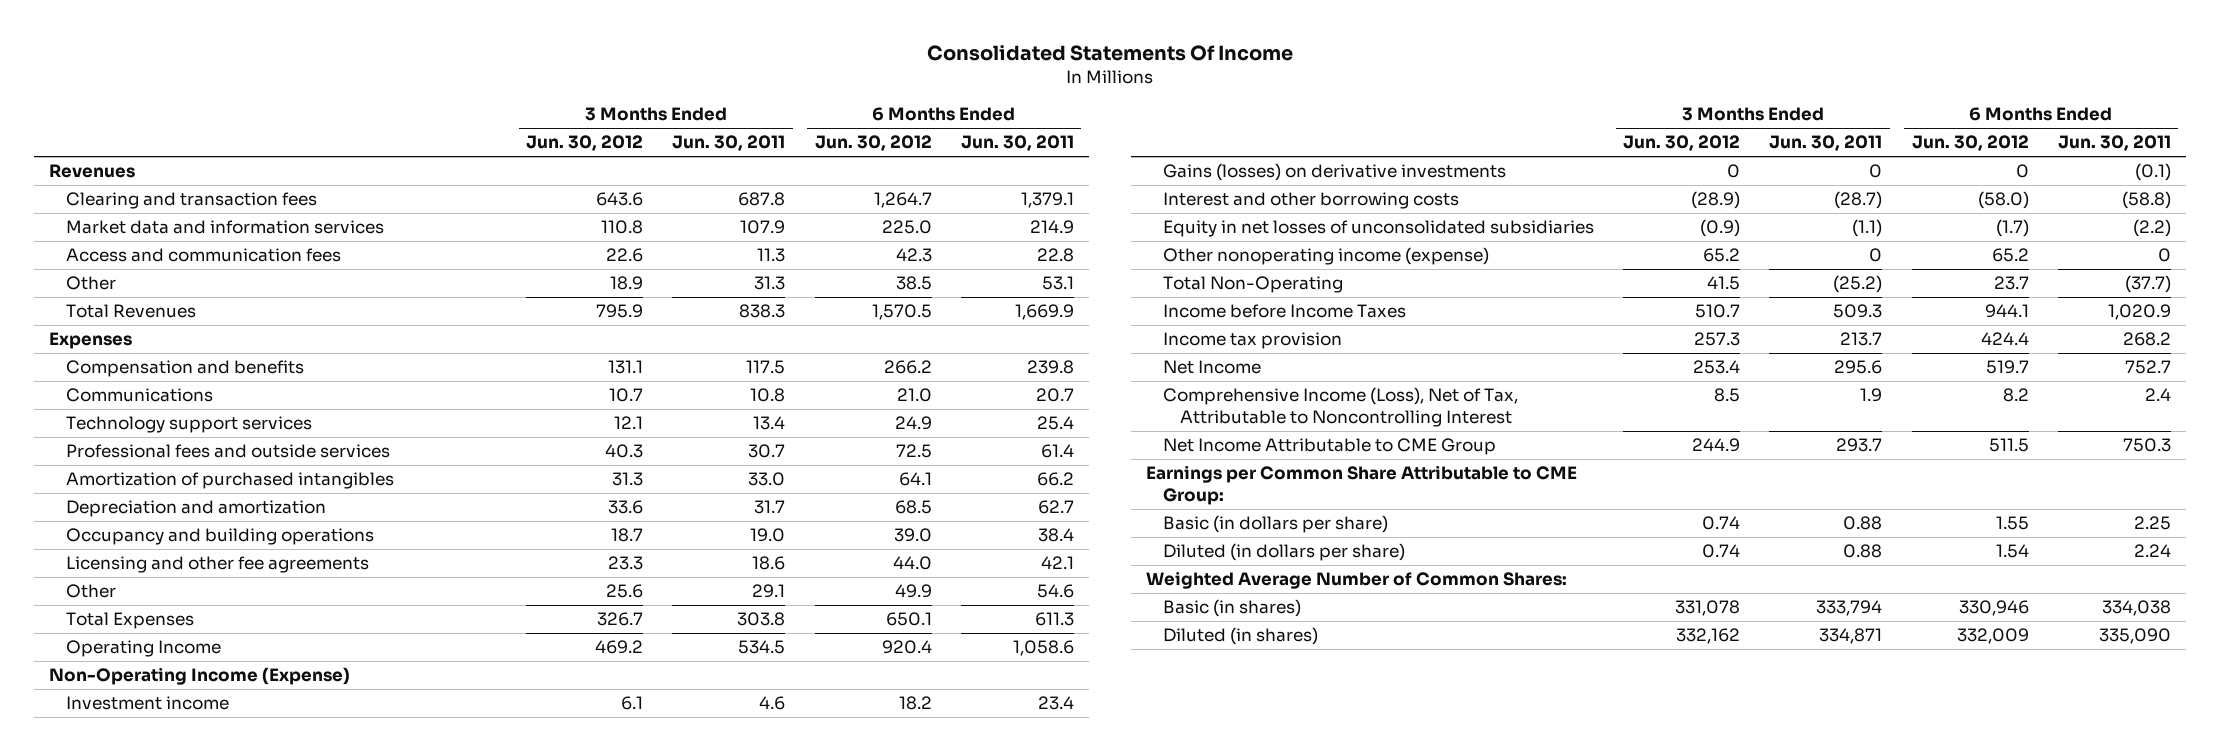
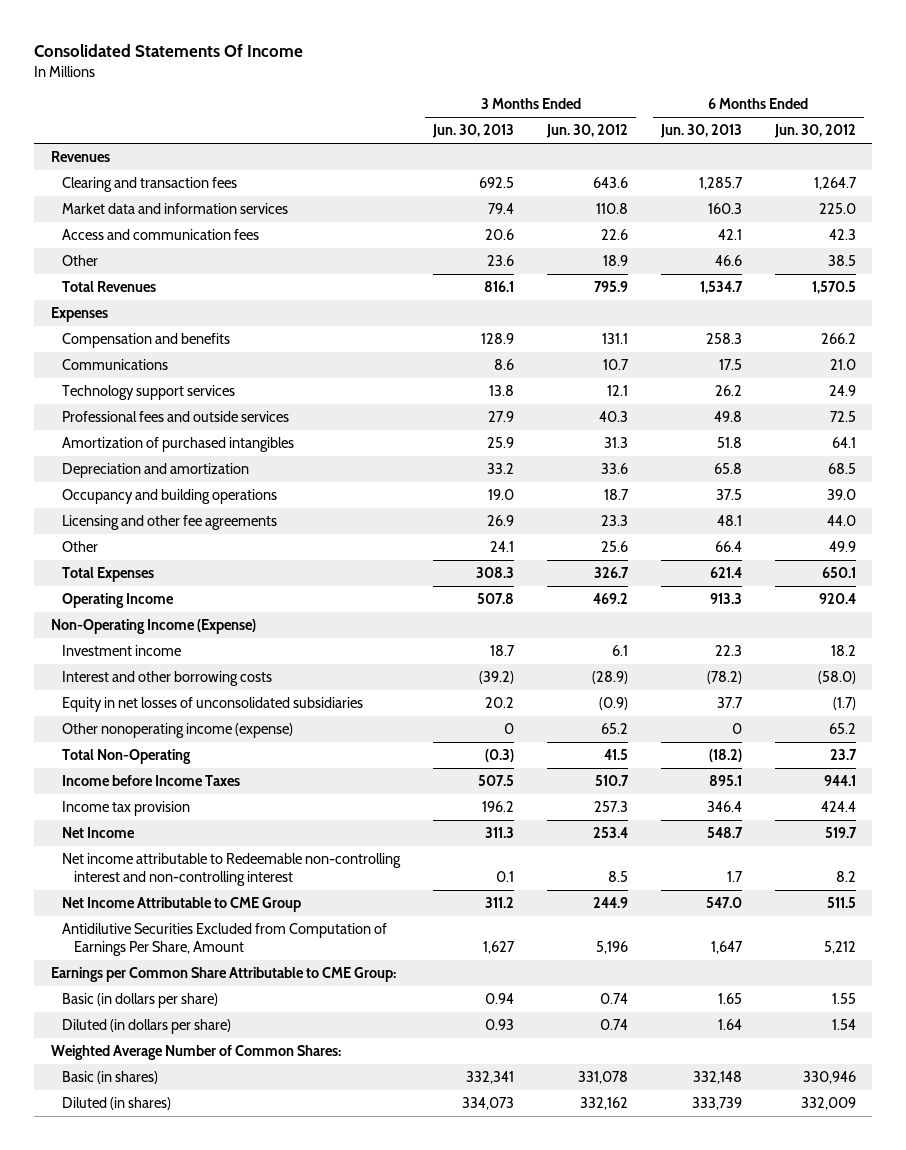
- | 3 Months Ended Jun. 30, 2012 | 3 Months Ended Jun. 30, 2011 | 6 Months Ended Jun. 30, 2012 | 6 Months Ended Jun. 30, 2011
+ | 3 Months Ended Jun. 30, 2013 | 3 Months Ended Jun. 30, 2012 | 6 Months Ended Jun. 30, 2013 | 6 Months Ended Jun. 30, 2012
- Gains (losses) on derivative investments | 0 | 0 | 0 | (0.1)
- Comprehensive Income (Loss), Net of Tax, Attributable to Noncontrolling Interest | 8.5 | 1.9 | 8.2 | 2.4
+ Net income attributable to Redeemable non-controlling interest and non-controlling interest | 0.1 | 8.5 | 1.7 | 8.2
+ Antidilutive Securities Excluded from Computation of Earnings Per Share, Amount | 1,627 | 5,196 | 1,647 | 5,212

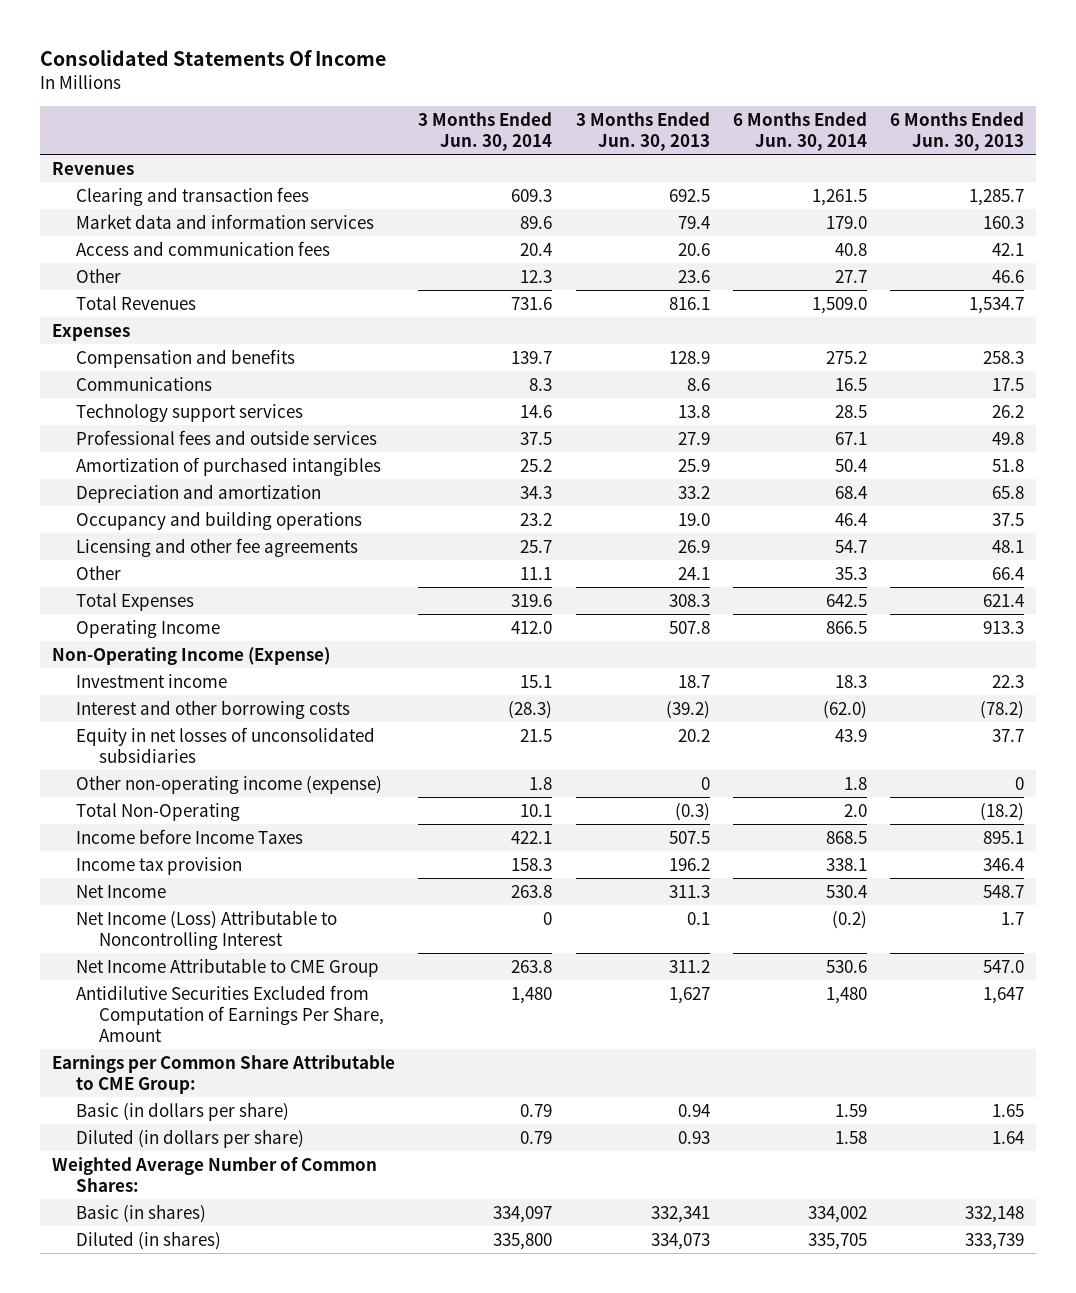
- | 3 Months Ended Jun. 30, 2013 | 3 Months Ended Jun. 30, 2012 | 6 Months Ended Jun. 30, 2013 | 6 Months Ended Jun. 30, 2012
+ | 3 Months Ended Jun. 30, 2014 | 3 Months Ended Jun. 30, 2013 | 6 Months Ended Jun. 30, 2014 | 6 Months Ended Jun. 30, 2013
- Other nonoperating income (expense) | 0 | 65.2 | 0 | 65.2
+ Other non-operating income (expense) | 1.8 | 0 | 1.8 | 0
- Net income attributable to Redeemable non-controlling interest and non-controlling interest | 0.1 | 8.5 | 1.7 | 8.2
+ Net Income (Loss) Attributable to Noncontrolling Interest | 0 | 0.1 | (0.2) | 1.7

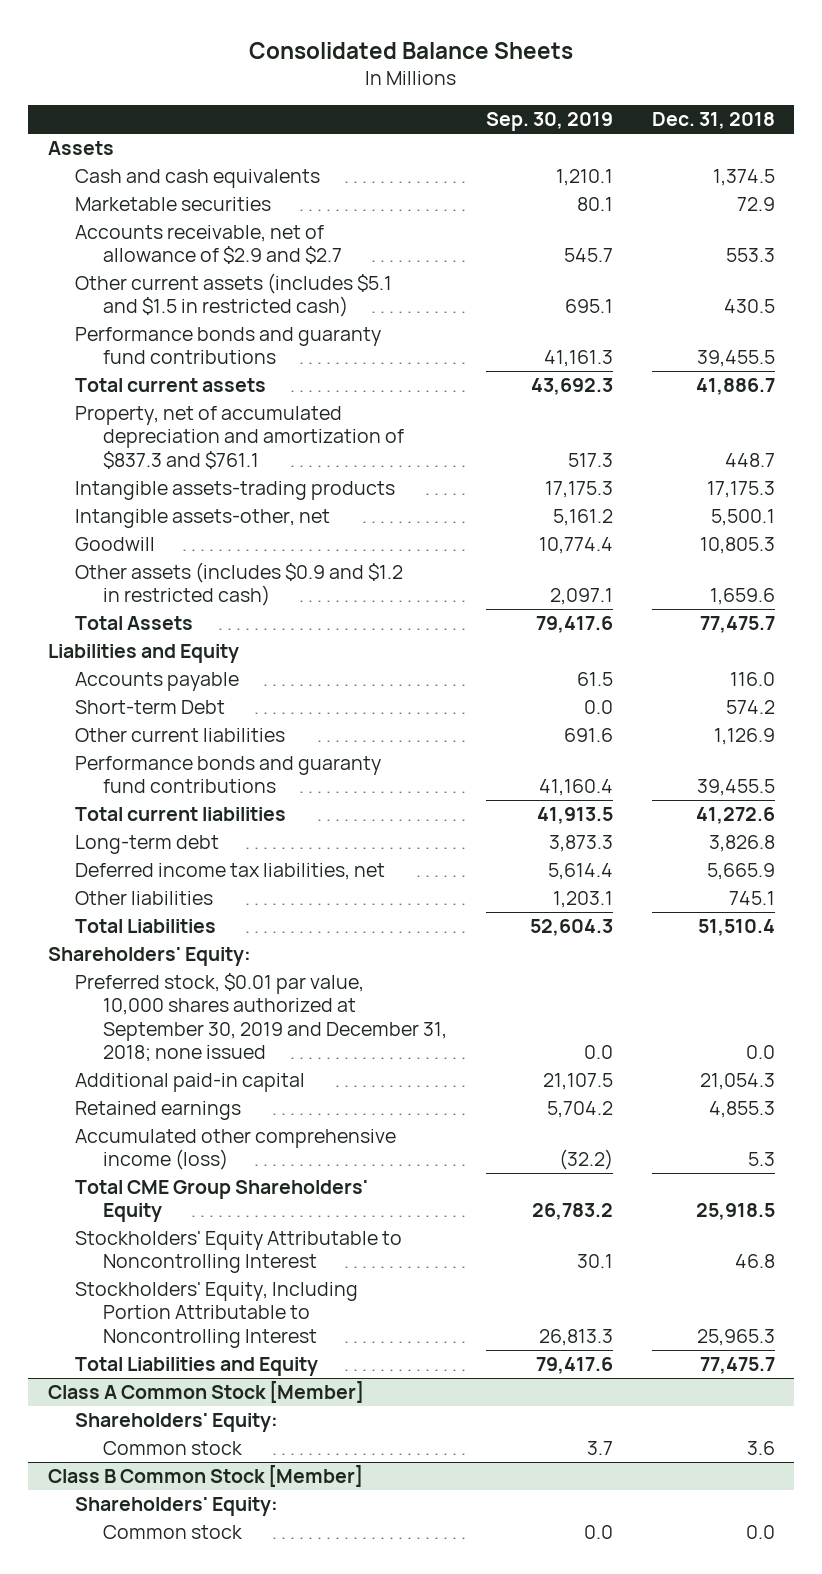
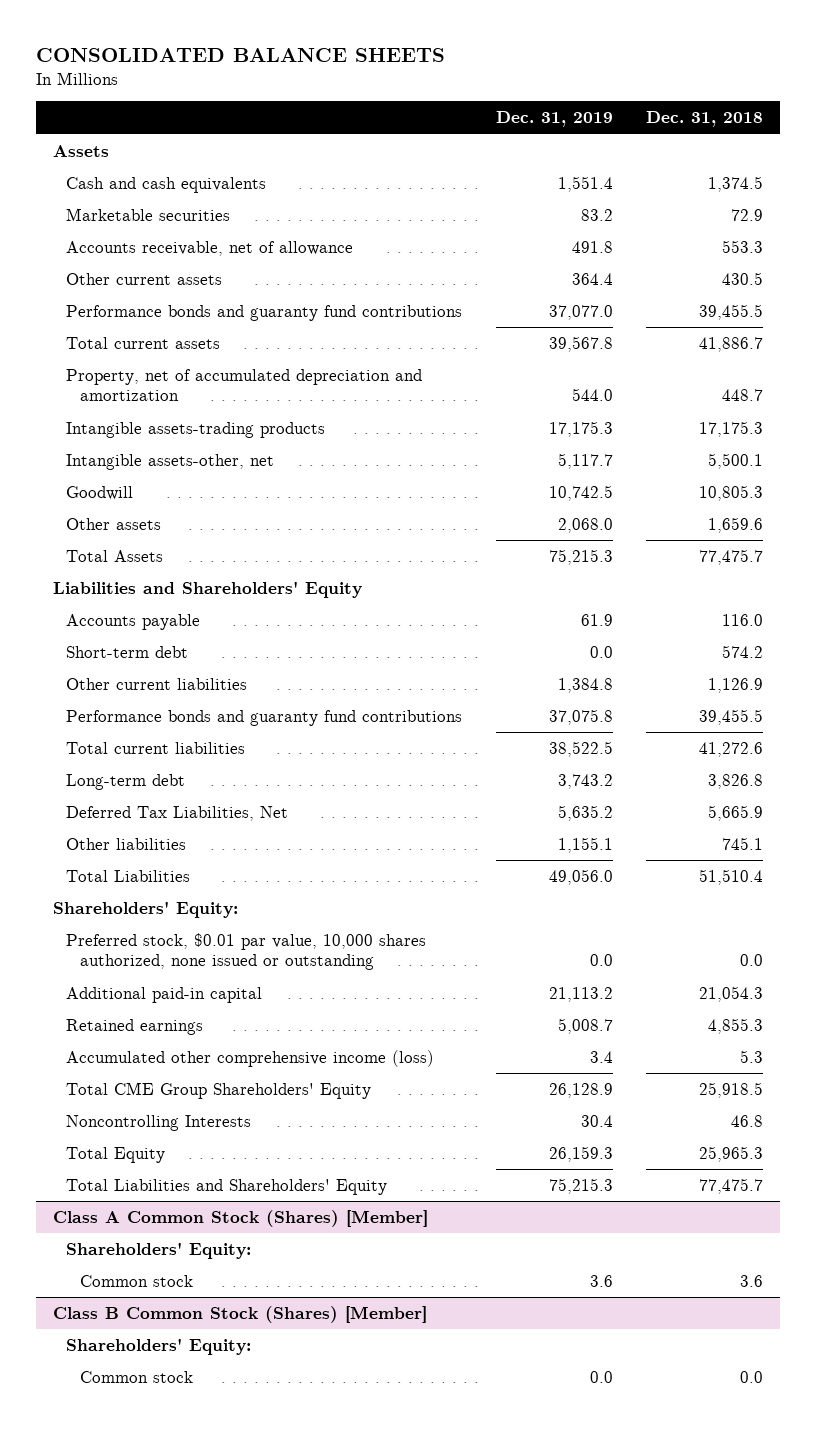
- Consolidated Balance Sheets
+ CONSOLIDATED BALANCE SHEETS
- | Sep. 30, 2019 | Dec. 31, 2018
+ | Dec. 31, 2019 | Dec. 31, 2018
- Accounts receivable, net of allowance of $2.9 and $2.7 | 545.7 | 553.3
- Other current assets (includes $5.1 and $1.5 in restricted cash) | 695.1 | 430.5
+ Accounts receivable, net of allowance | 491.8 | 553.3
+ Other current assets | 364.4 | 430.5
- Property, net of accumulated depreciation and amortization of $837.3 and $761.1 | 517.3 | 448.7
+ Property, net of accumulated depreciation and amortization | 544.0 | 448.7
- Other assets (includes $0.9 and $1.2 in restricted cash) | 2,097.1 | 1,659.6
+ Other assets | 2,068.0 | 1,659.6
- Liabilities and Equity
+ Liabilities and Shareholders' Equity
- Short-term Debt | 0.0 | 574.2
+ Short-term debt | 0.0 | 574.2
- Deferred income tax liabilities, net | 5,614.4 | 5,665.9
+ Deferred Tax Liabilities, Net | 5,635.2 | 5,665.9
- Preferred stock, $0.01 par value, 10,000 shares authorized at September 30, 2019 and December 31, 2018; none issued | 0.0 | 0.0
+ Preferred stock, $0.01 par value, 10,000 shares authorized, none issued or outstanding | 0.0 | 0.0
- Stockholders' Equity Attributable to Noncontrolling Interest | 30.1 | 46.8
- Stockholders' Equity, Including Portion Attributable to Noncontrolling Interest | 26,813.3 | 25,965.3
- Total Liabilities and Equity | 79,417.6 | 77,475.7
- Class A Common Stock [Member]
+ Noncontrolling Interests | 30.4 | 46.8
+ Total Equity | 26,159.3 | 25,965.3
+ Total Liabilities and Shareholders' Equity | 75,215.3 | 77,475.7
+ Class A Common Stock (Shares) [Member]
- Class B Common Stock [Member]
+ Class B Common Stock (Shares) [Member]

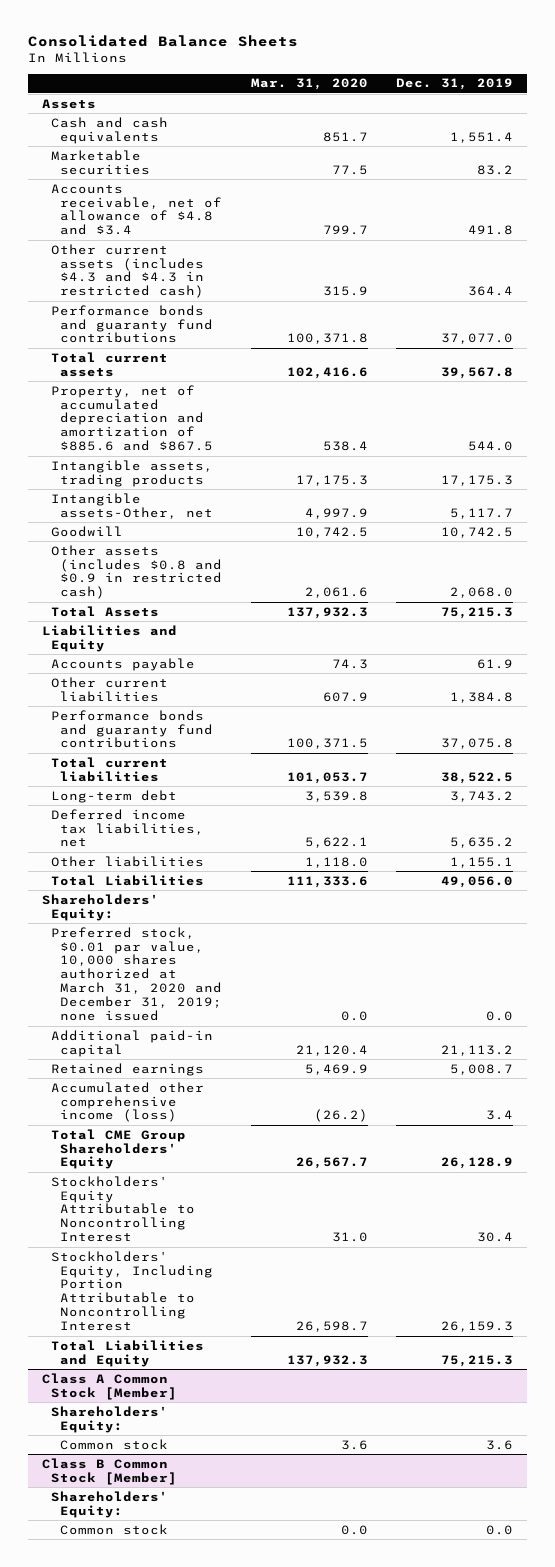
- CONSOLIDATED BALANCE SHEETS
+ Consolidated Balance Sheets
- | Dec. 31, 2019 | Dec. 31, 2018
+ | Mar. 31, 2020 | Dec. 31, 2019
- Accounts receivable, net of allowance | 491.8 | 553.3
- Other current assets | 364.4 | 430.5
+ Accounts receivable, net of allowance of $4.8 and $3.4 | 799.7 | 491.8
+ Other current assets (includes $4.3 and $4.3 in restricted cash) | 315.9 | 364.4
- Property, net of accumulated depreciation and amortization | 544.0 | 448.7
- Intangible assets-trading products | 17,175.3 | 17,175.3
- Intangible assets-other, net | 5,117.7 | 5,500.1
+ Property, net of accumulated depreciation and amortization of $885.6 and $867.5 | 538.4 | 544.0
+ Intangible assets, trading products | 17,175.3 | 17,175.3
+ Intangible assets-Other, net | 4,997.9 | 5,117.7
- Other assets | 2,068.0 | 1,659.6
+ Other assets (includes $0.8 and $0.9 in restricted cash) | 2,061.6 | 2,068.0
- Liabilities and Shareholders' Equity
+ Liabilities and Equity
- Short-term debt | 0.0 | 574.2
- Deferred Tax Liabilities, Net | 5,635.2 | 5,665.9
+ Deferred income tax liabilities, net | 5,622.1 | 5,635.2
- Preferred stock, $0.01 par value, 10,000 shares authorized, none issued or outstanding | 0.0 | 0.0
+ Preferred stock, $0.01 par value, 10,000 shares authorized at March 31, 2020 and December 31, 2019; none issued | 0.0 | 0.0
- Noncontrolling Interests | 30.4 | 46.8
- Total Equity | 26,159.3 | 25,965.3
- Total Liabilities and Shareholders' Equity | 75,215.3 | 77,475.7
- Class A Common Stock (Shares) [Member]
+ Stockholders' Equity Attributable to Noncontrolling Interest | 31.0 | 30.4
+ Stockholders' Equity, Including Portion Attributable to Noncontrolling Interest | 26,598.7 | 26,159.3
+ Total Liabilities and Equity | 137,932.3 | 75,215.3
+ Class A Common Stock [Member]
- Class B Common Stock (Shares) [Member]
+ Class B Common Stock [Member]

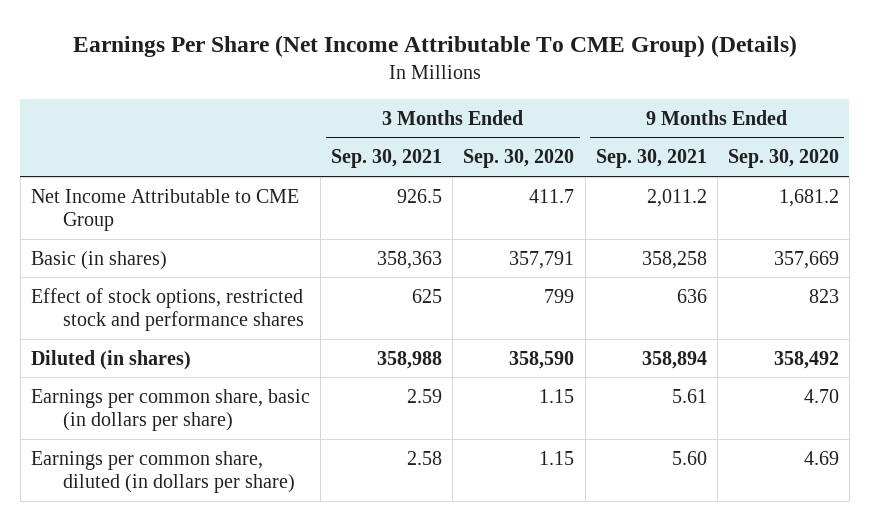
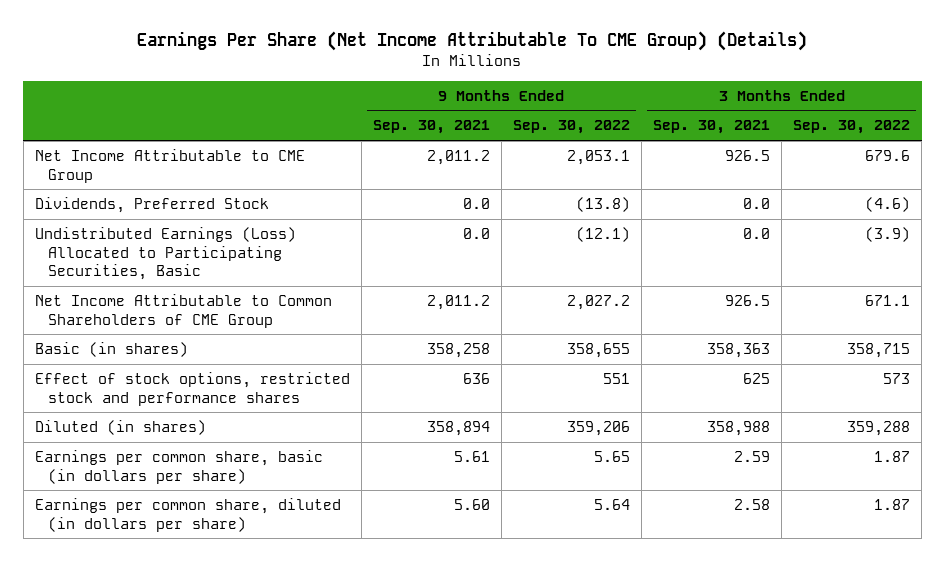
- | 3 Months Ended Sep. 30, 2021 | 3 Months Ended Sep. 30, 2020 | 9 Months Ended Sep. 30, 2021 | 9 Months Ended Sep. 30, 2020
+ | 9 Months Ended Sep. 30, 2021 | 9 Months Ended Sep. 30, 2022 | 3 Months Ended Sep. 30, 2021 | 3 Months Ended Sep. 30, 2022
+ Dividends, Preferred Stock | 0.0 | (13.8) | 0.0 | (4.6)
+ Undistributed Earnings (Loss) Allocated to Participating Securities, Basic | 0.0 | (12.1) | 0.0 | (3.9)
+ Net Income Attributable to Common Shareholders of CME Group | 2,011.2 | 2,027.2 | 926.5 | 671.1

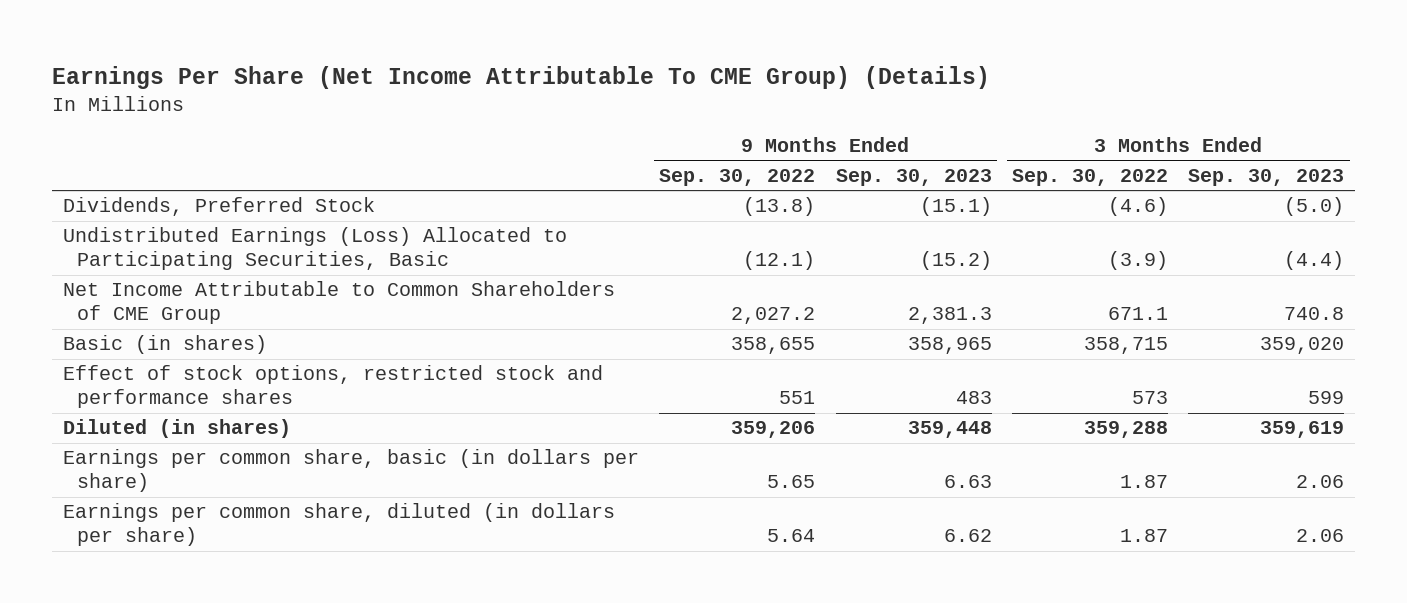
- | 9 Months Ended Sep. 30, 2021 | 9 Months Ended Sep. 30, 2022 | 3 Months Ended Sep. 30, 2021 | 3 Months Ended Sep. 30, 2022
+ | 9 Months Ended Sep. 30, 2022 | 9 Months Ended Sep. 30, 2023 | 3 Months Ended Sep. 30, 2022 | 3 Months Ended Sep. 30, 2023
- Net Income Attributable to CME Group | 2,011.2 | 2,053.1 | 926.5 | 679.6

